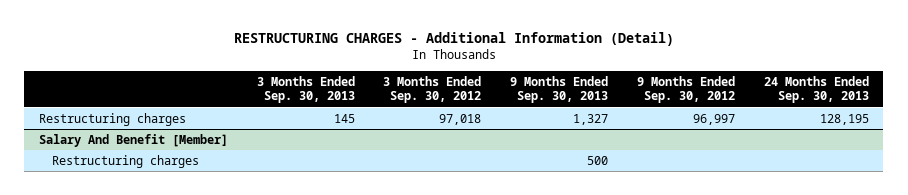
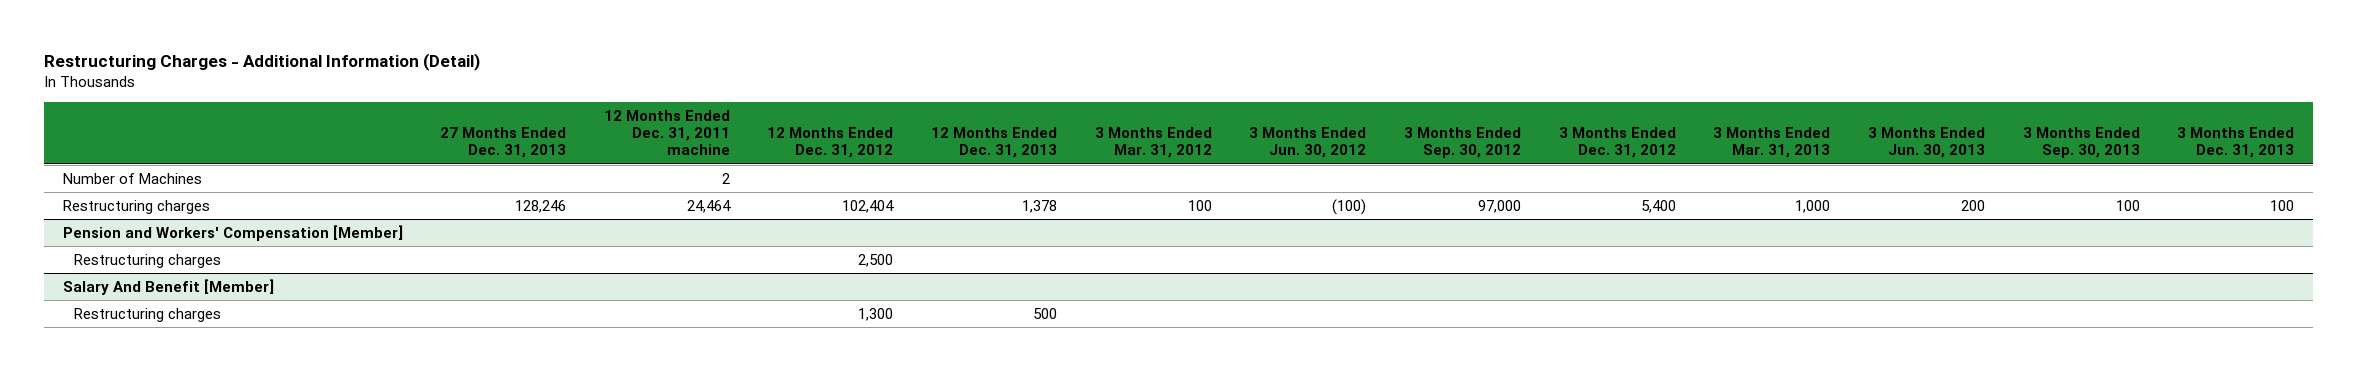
- RESTRUCTURING CHARGES - Additional Information (Detail)
+ Restructuring Charges - Additional Information (Detail)
- | 3 Months Ended Sep. 30, 2013 | 3 Months Ended Sep. 30, 2012 | 9 Months Ended Sep. 30, 2013 | 9 Months Ended Sep. 30, 2012 | 24 Months Ended Sep. 30, 2013
+ | 27 Months Ended Dec. 31, 2013 | 12 Months Ended Dec. 31, 2011 machine | 12 Months Ended Dec. 31, 2012 | 12 Months Ended Dec. 31, 2013 | 3 Months Ended Mar. 31, 2012 | 3 Months Ended Jun. 30, 2012 | 3 Months Ended Sep. 30, 2012 | 3 Months Ended Dec. 31, 2012 | 3 Months Ended Mar. 31, 2013 | 3 Months Ended Jun. 30, 2013 | 3 Months Ended Sep. 30, 2013 | 3 Months Ended Dec. 31, 2013
- Restructuring charges | 145 | 97,018 | 1,327 | 96,997 | 128,195
+ Number of Machines | | 2 | | | | | | | | | |
+ Restructuring charges | 128,246 | 24,464 | 102,404 | 1,378 | 100 | (100) | 97,000 | 5,400 | 1,000 | 200 | 100 | 100
+ Pension and Workers' Compensation [Member]
+ Restructuring charges | | | 2,500 | | | | | | | | |

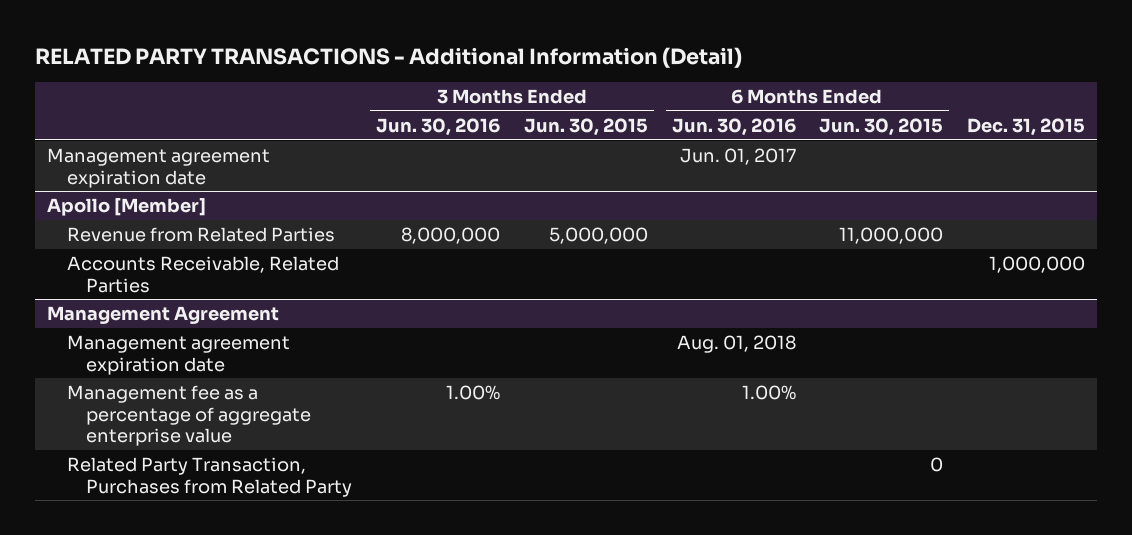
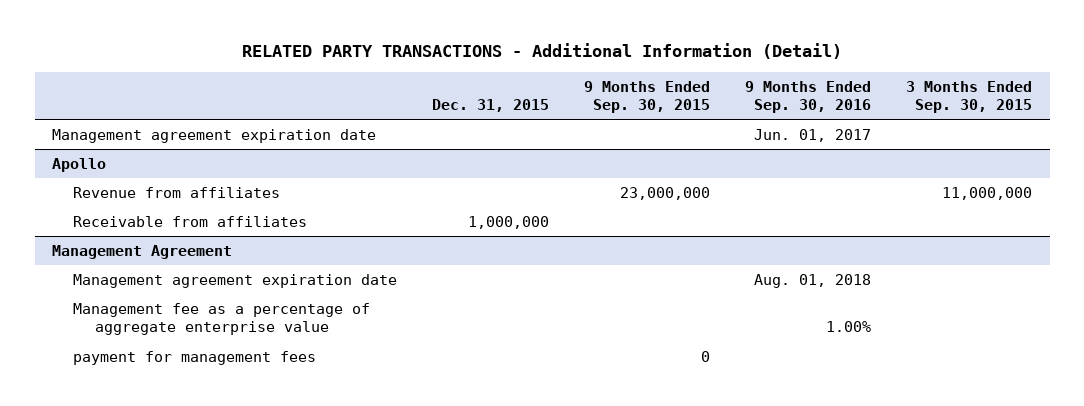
- | 3 Months Ended Jun. 30, 2016 | 3 Months Ended Jun. 30, 2015 | 6 Months Ended Jun. 30, 2016 | 6 Months Ended Jun. 30, 2015 | Dec. 31, 2015
+ | Dec. 31, 2015 | 9 Months Ended Sep. 30, 2015 | 9 Months Ended Sep. 30, 2016 | 3 Months Ended Sep. 30, 2015
- Apollo [Member]
- Revenue from Related Parties | 8,000,000 | 5,000,000 | | 11,000,000 |
- Accounts Receivable, Related Parties | | | | | 1,000,000
+ Apollo
+ Revenue from affiliates | | 23,000,000 | | 11,000,000
+ Receivable from affiliates | 1,000,000 | | |
@ Management Agreement
- Related Party Transaction, Purchases from Related Party | | | | 0 |
+ payment for management fees | | 0 | |

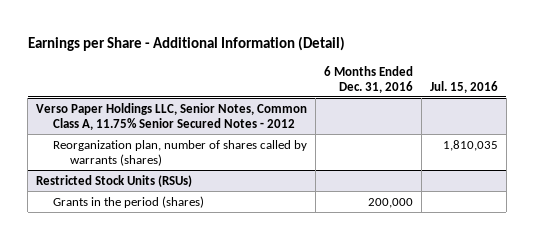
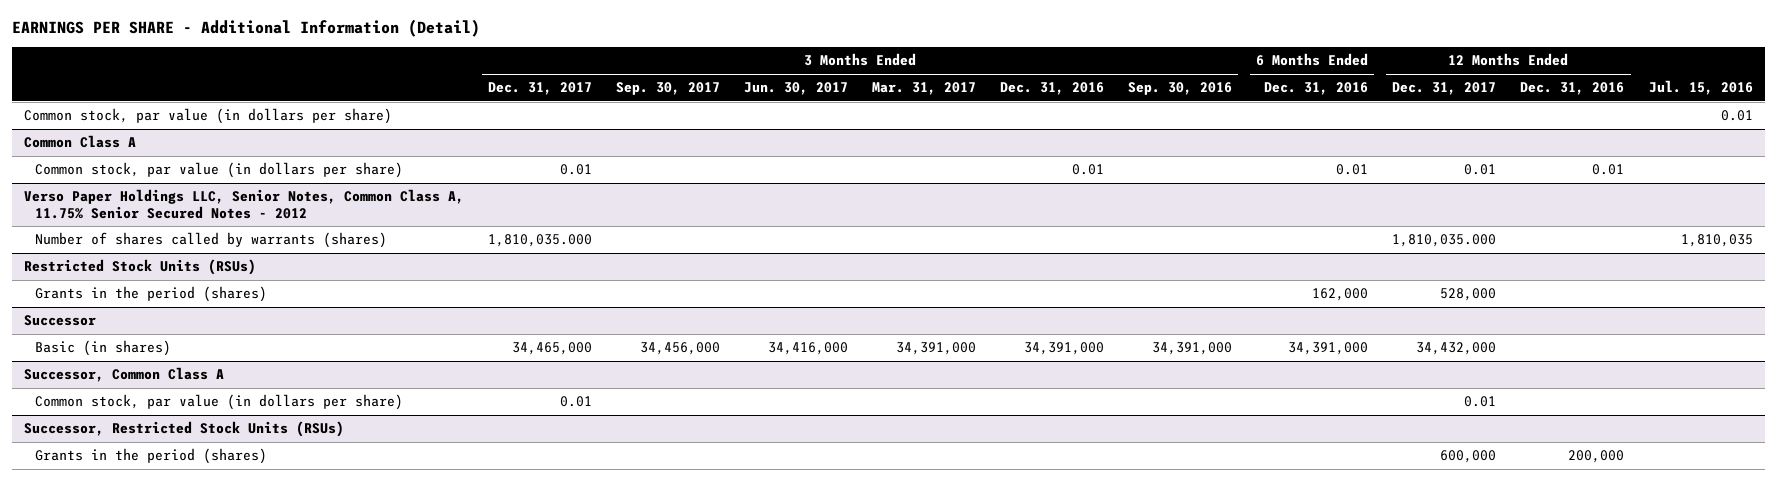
- Earnings per Share - Additional Information (Detail)
+ EARNINGS PER SHARE - Additional Information (Detail)
- | 6 Months Ended Dec. 31, 2016 | Jul. 15, 2016
+ | 3 Months Ended Dec. 31, 2017 | 3 Months Ended Sep. 30, 2017 | 3 Months Ended Jun. 30, 2017 | 3 Months Ended Mar. 31, 2017 | 3 Months Ended Dec. 31, 2016 | 3 Months Ended Sep. 30, 2016 | 6 Months Ended Dec. 31, 2016 | 12 Months Ended Dec. 31, 2017 | 12 Months Ended Dec. 31, 2016 | Jul. 15, 2016
+ Common stock, par value (in dollars per share) | | | | | | | | | | 0.01
+ Common Class A
+ Common stock, par value (in dollars per share) | 0.01 | | | | 0.01 | | 0.01 | 0.01 | 0.01 |
@ Verso Paper Holdings LLC, Senior Notes, Common Class A, 11.75% Senior Secured Notes - 2012
- Reorganization plan, number of shares called by warrants (shares) | | 1,810,035
+ Number of shares called by warrants (shares) | 1,810,035.000 | | | | | | | 1,810,035.000 | | 1,810,035
@ Restricted Stock Units (RSUs)
- Grants in the period (shares) | 200,000 |
+ Grants in the period (shares) | | | | | | | 162,000 | 528,000 | |
+ Successor
+ Basic (in shares) | 34,465,000 | 34,456,000 | 34,416,000 | 34,391,000 | 34,391,000 | 34,391,000 | 34,391,000 | 34,432,000 | |
+ Successor, Common Class A
+ Common stock, par value (in dollars per share) | 0.01 | | | | | | | 0.01 | |
+ Successor, Restricted Stock Units (RSUs)
+ Grants in the period (shares) | | | | | | | | 600,000 | 200,000 |

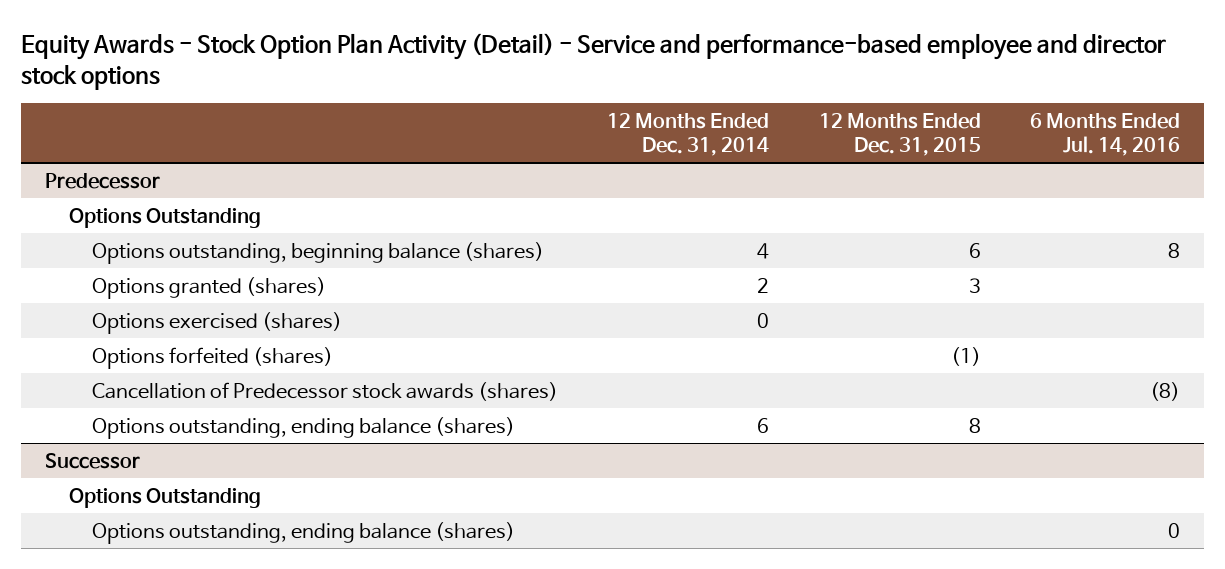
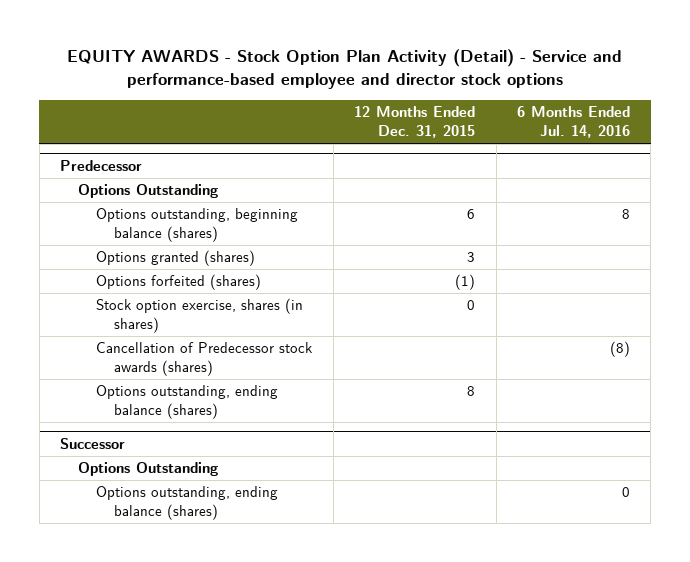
- Equity Awards - Stock Option Plan Activity (Detail) - Service and performance-based employee and director stock options
+ EQUITY AWARDS - Stock Option Plan Activity (Detail) - Service and performance-based employee and director stock options
- | 12 Months Ended Dec. 31, 2014 | 12 Months Ended Dec. 31, 2015 | 6 Months Ended Jul. 14, 2016
+ | 12 Months Ended Dec. 31, 2015 | 6 Months Ended Jul. 14, 2016
@ Predecessor
- Options exercised (shares) | 0 | |
+ Stock option exercise, shares (in shares) | 0 |

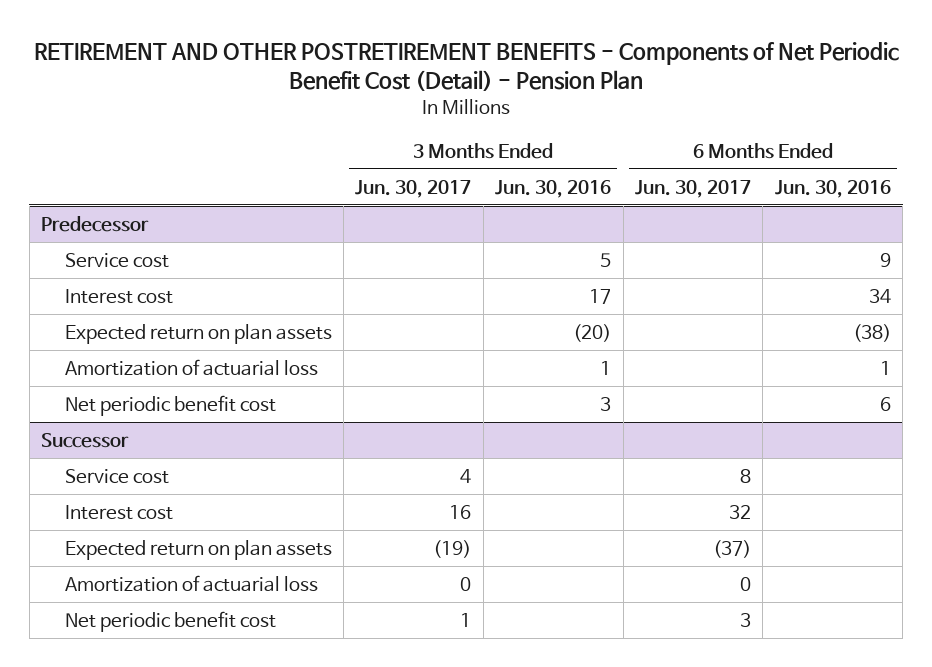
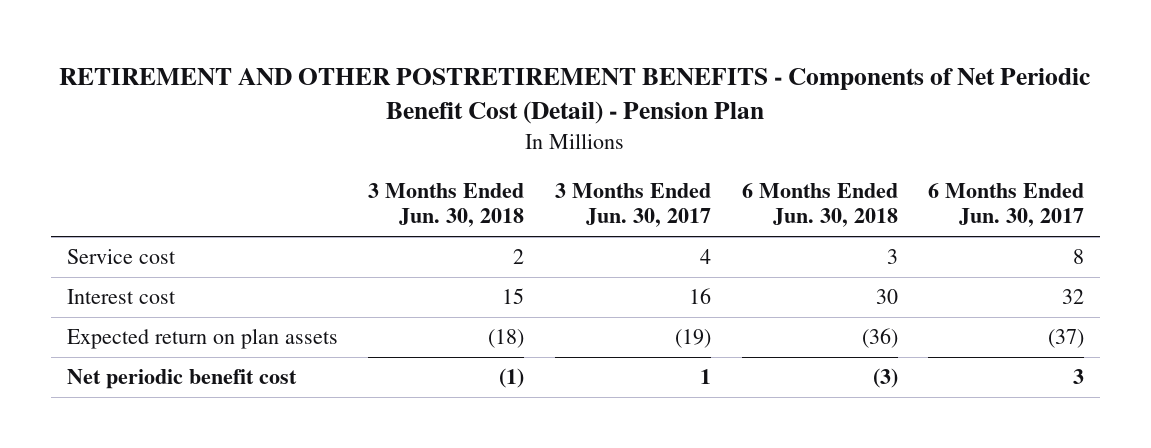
- | 3 Months Ended Jun. 30, 2017 | 3 Months Ended Jun. 30, 2016 | 6 Months Ended Jun. 30, 2017 | 6 Months Ended Jun. 30, 2016
+ | 3 Months Ended Jun. 30, 2018 | 3 Months Ended Jun. 30, 2017 | 6 Months Ended Jun. 30, 2018 | 6 Months Ended Jun. 30, 2017
- Predecessor
- Service cost | | 5 | | 9
- Interest cost | | 17 | | 34
- Expected return on plan assets | | (20) | | (38)
- Amortization of actuarial loss | | 1 | | 1
- Net periodic benefit cost | | 3 | | 6
- Successor
- Amortization of actuarial loss | 0 | | 0 |

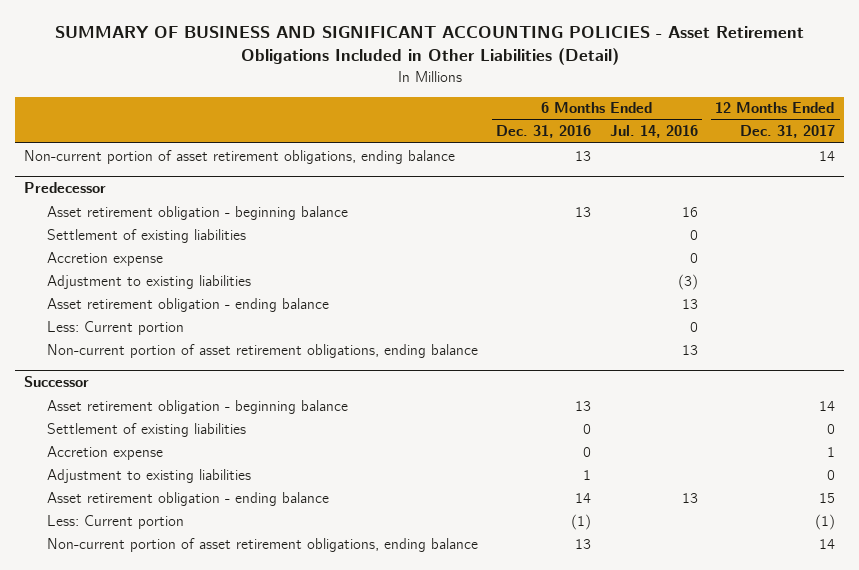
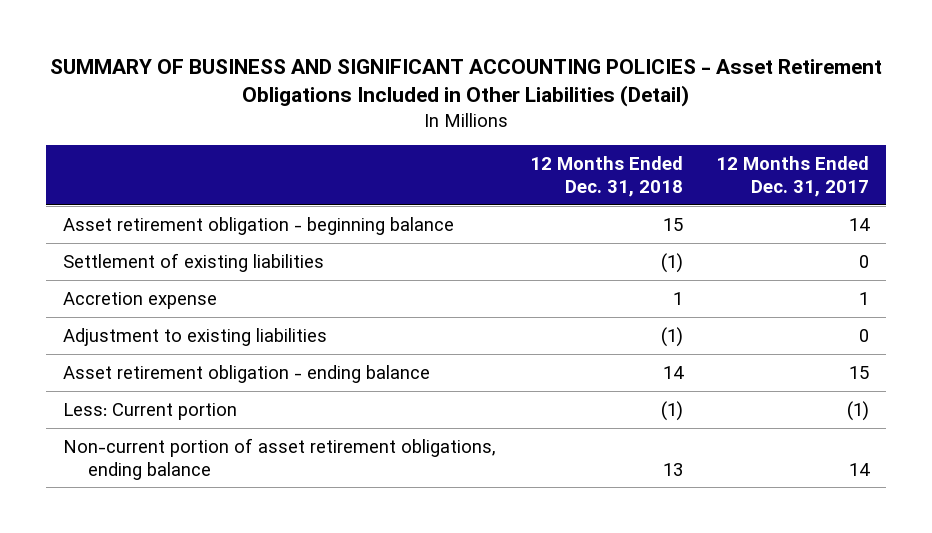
- | 6 Months Ended Dec. 31, 2016 | 6 Months Ended Jul. 14, 2016 | 12 Months Ended Dec. 31, 2017
+ | 12 Months Ended Dec. 31, 2018 | 12 Months Ended Dec. 31, 2017
+ Asset retirement obligation - beginning balance | 15 | 14
+ Settlement of existing liabilities | (1) | 0
+ Accretion expense | 1 | 1
+ Adjustment to existing liabilities | (1) | 0
+ Asset retirement obligation - ending balance | 14 | 15
+ Less: Current portion | (1) | (1)
- Predecessor
- Asset retirement obligation - beginning balance | 13 | 16 |
- Settlement of existing liabilities | | 0 |
- Accretion expense | | 0 |
- Adjustment to existing liabilities | | (3) |
- Asset retirement obligation - ending balance | | 13 |
- Less: Current portion | | 0 |
- Non-current portion of asset retirement obligations, ending balance | | 13 |
- Successor
- Asset retirement obligation - beginning balance | 13 | | 14
- Settlement of existing liabilities | 0 | | 0
- Accretion expense | 0 | | 1
- Adjustment to existing liabilities | 1 | | 0
- Asset retirement obligation - ending balance | 14 | 13 | 15
- Less: Current portion | (1) | | (1)
- Non-current portion of asset retirement obligations, ending balance | 13 | | 14

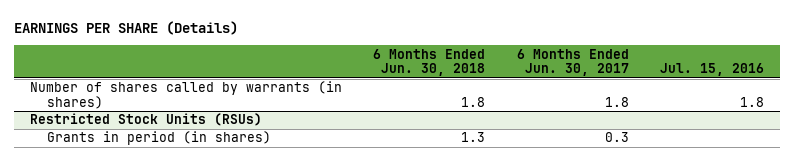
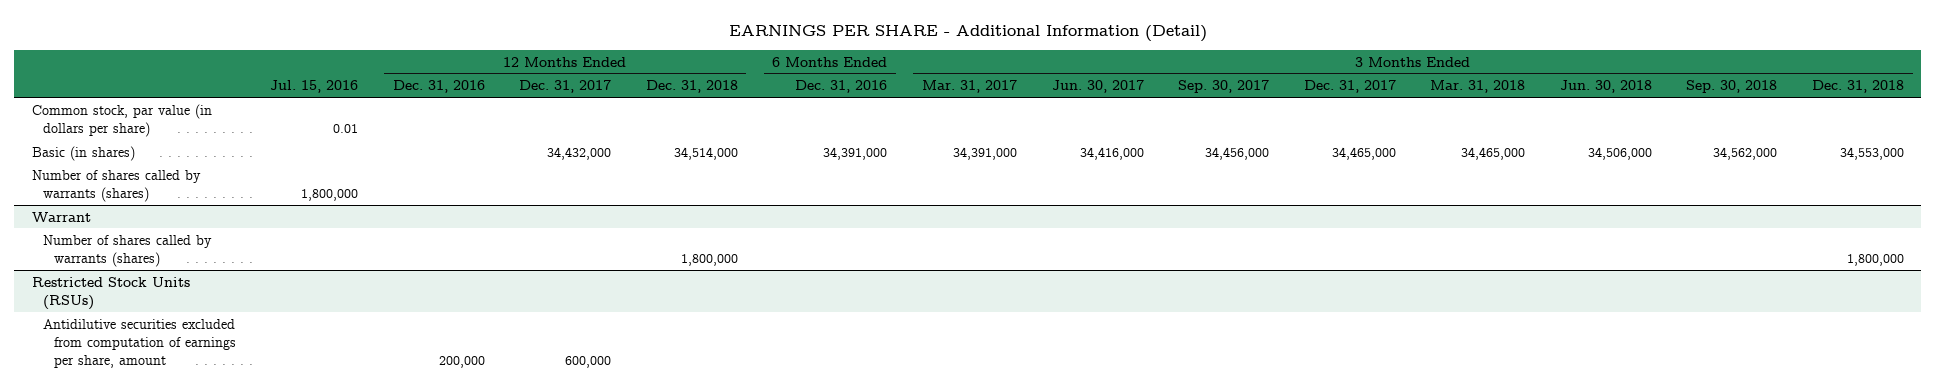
- EARNINGS PER SHARE (Details)
+ EARNINGS PER SHARE - Additional Information (Detail)
- | 6 Months Ended Jun. 30, 2018 | 6 Months Ended Jun. 30, 2017 | Jul. 15, 2016
+ | Jul. 15, 2016 | 12 Months Ended Dec. 31, 2016 | 12 Months Ended Dec. 31, 2017 | 12 Months Ended Dec. 31, 2018 | 6 Months Ended Dec. 31, 2016 | 3 Months Ended Mar. 31, 2017 | 3 Months Ended Jun. 30, 2017 | 3 Months Ended Sep. 30, 2017 | 3 Months Ended Dec. 31, 2017 | 3 Months Ended Mar. 31, 2018 | 3 Months Ended Jun. 30, 2018 | 3 Months Ended Sep. 30, 2018 | 3 Months Ended Dec. 31, 2018
- Number of shares called by warrants (in shares) | 1.8 | 1.8 | 1.8
+ Common stock, par value (in dollars per share) | 0.01 | | | | | | | | | | | |
+ Basic (in shares) | | | 34,432,000 | 34,514,000 | 34,391,000 | 34,391,000 | 34,416,000 | 34,456,000 | 34,465,000 | 34,465,000 | 34,506,000 | 34,562,000 | 34,553,000
+ Number of shares called by warrants (shares) | 1,800,000 | | | | | | | | | | | |
+ Warrant
+ Number of shares called by warrants (shares) | | | | 1,800,000 | | | | | | | | | 1,800,000
@ Restricted Stock Units (RSUs)
- Grants in period (in shares) | 1.3 | 0.3 |
+ Antidilutive securities excluded from computation of earnings per share, amount | | 200,000 | 600,000 | | | | | | | | | |

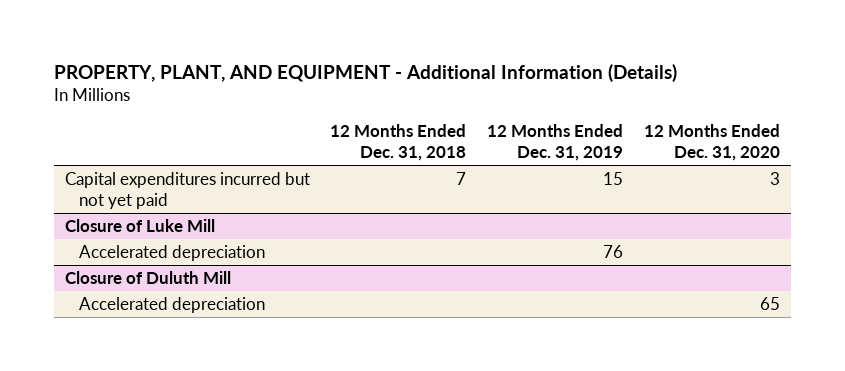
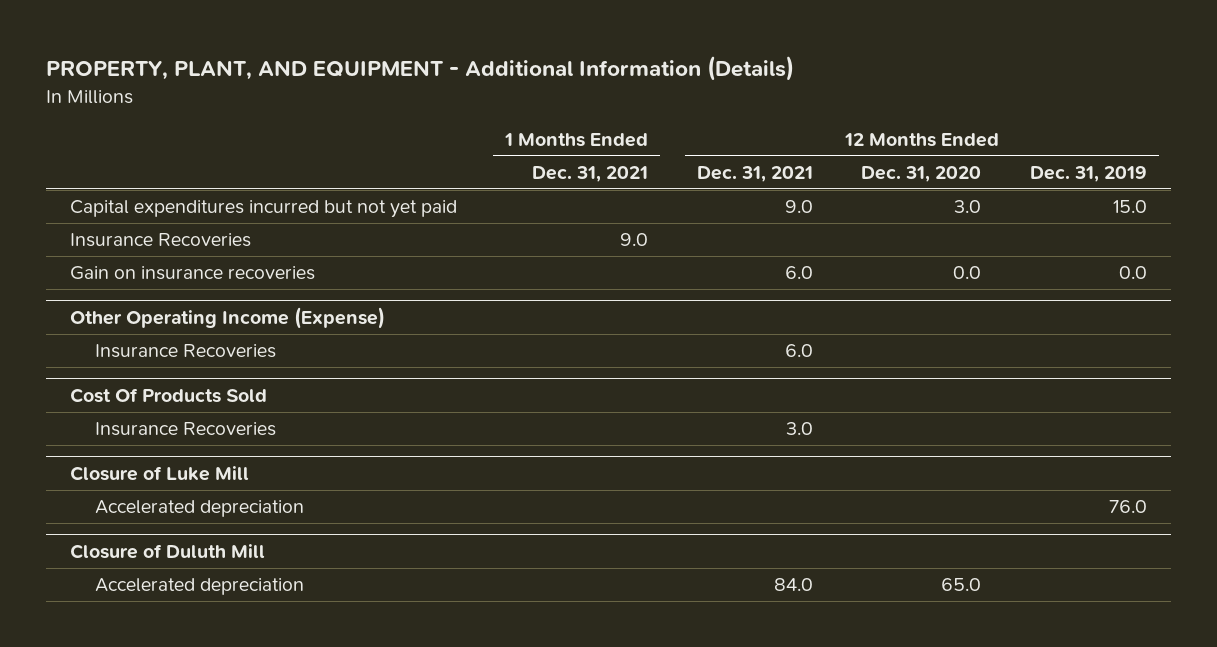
- | 12 Months Ended Dec. 31, 2018 | 12 Months Ended Dec. 31, 2019 | 12 Months Ended Dec. 31, 2020
+ | 1 Months Ended Dec. 31, 2021 | 12 Months Ended Dec. 31, 2021 | 12 Months Ended Dec. 31, 2020 | 12 Months Ended Dec. 31, 2019
- Capital expenditures incurred but not yet paid | 7 | 15 | 3
+ Capital expenditures incurred but not yet paid | | 9.0 | 3.0 | 15.0
+ Insurance Recoveries | 9.0 | | |
+ Gain on insurance recoveries | | 6.0 | 0.0 | 0.0
+ Other Operating Income (Expense)
+ Insurance Recoveries | | 6.0 | |
+ Cost Of Products Sold
+ Insurance Recoveries | | 3.0 | |
@ Closure of Luke Mill
- Accelerated depreciation | | 76 |
+ Accelerated depreciation | | | | 76.0
@ Closure of Duluth Mill
- Accelerated depreciation | | | 65
+ Accelerated depreciation | | 84.0 | 65.0 |

